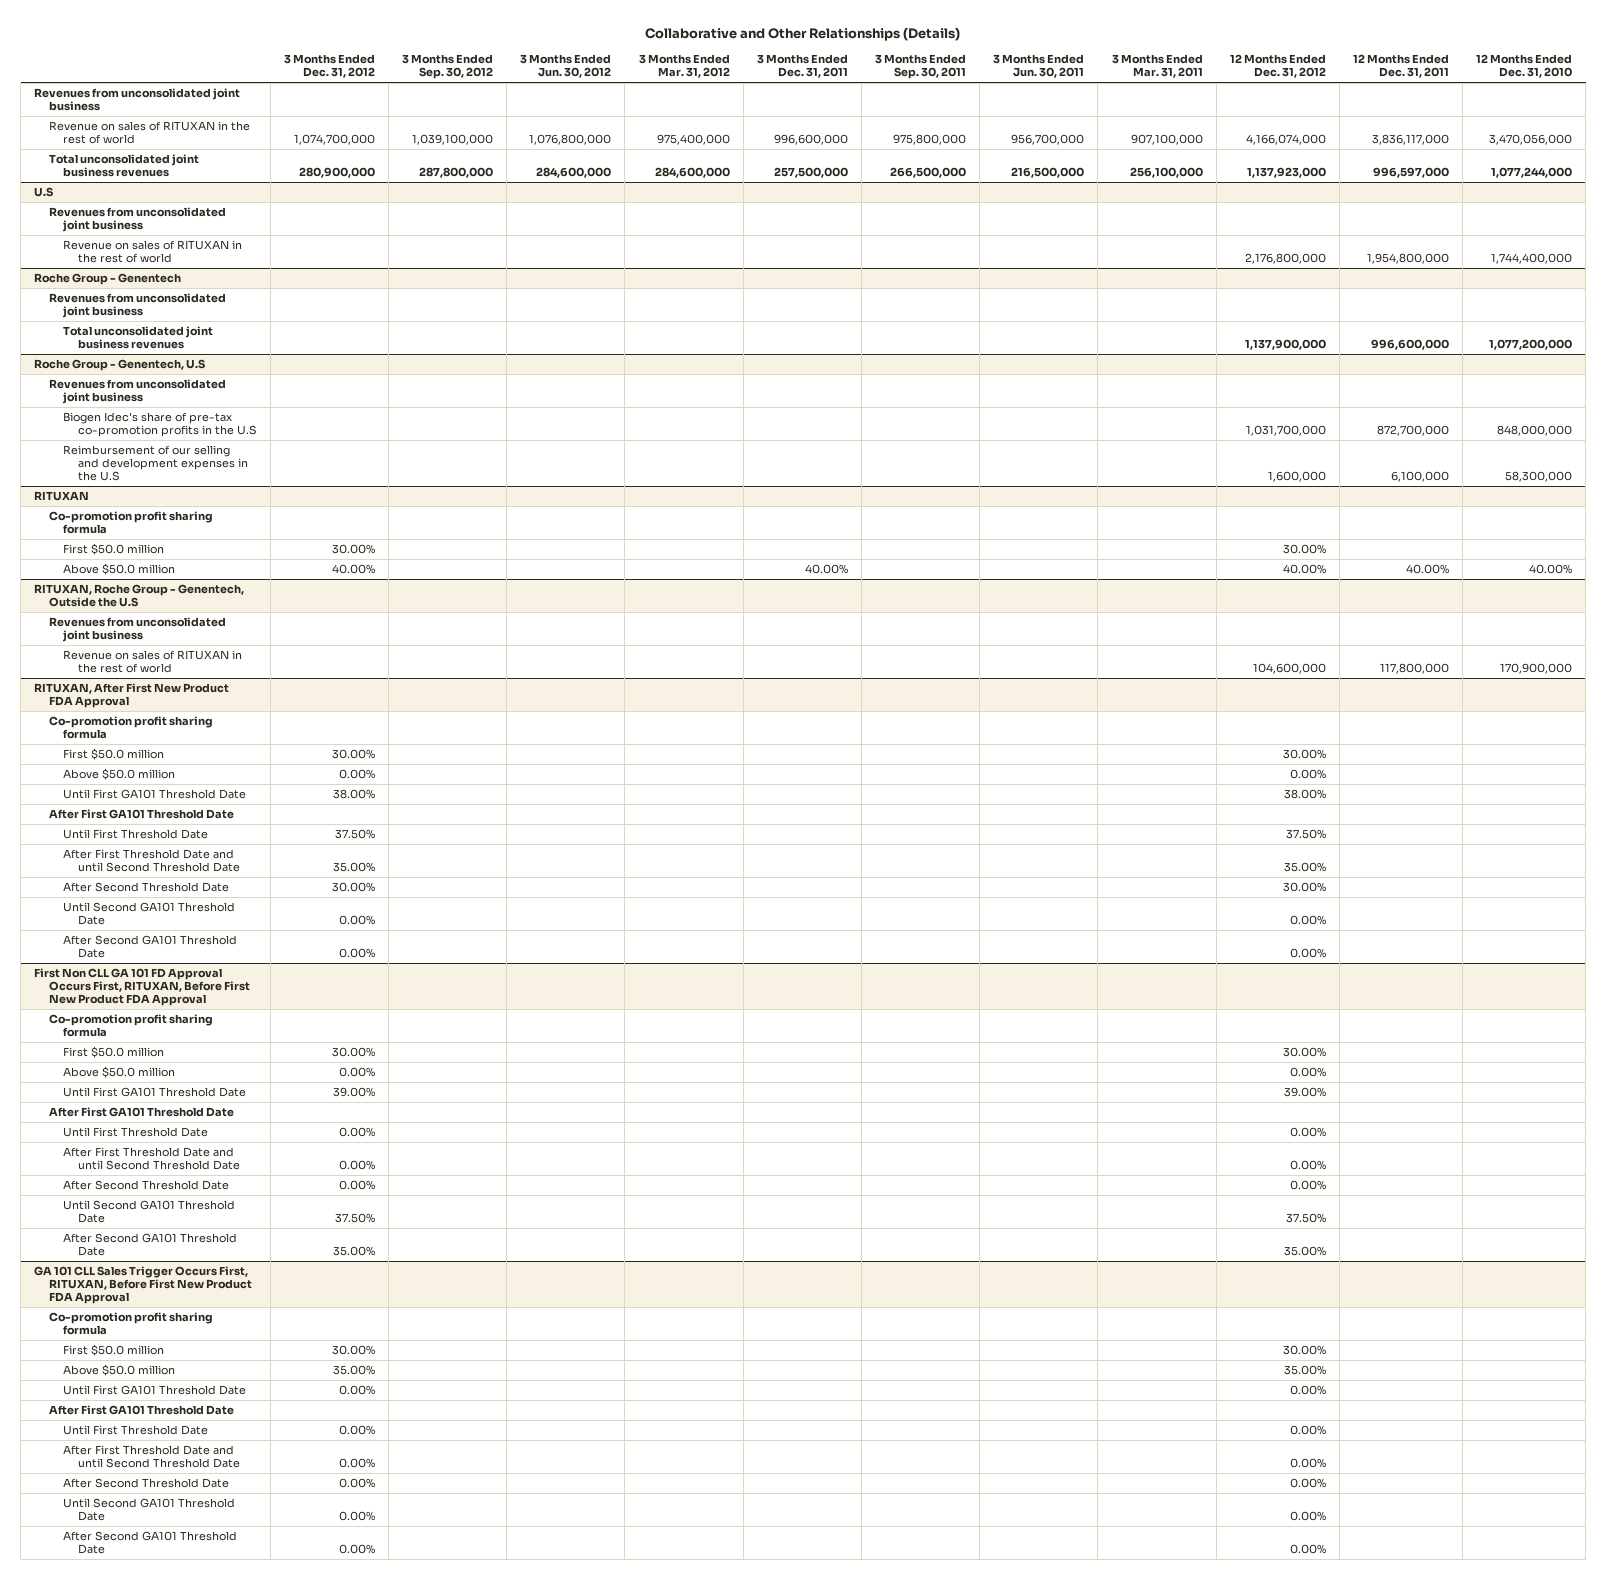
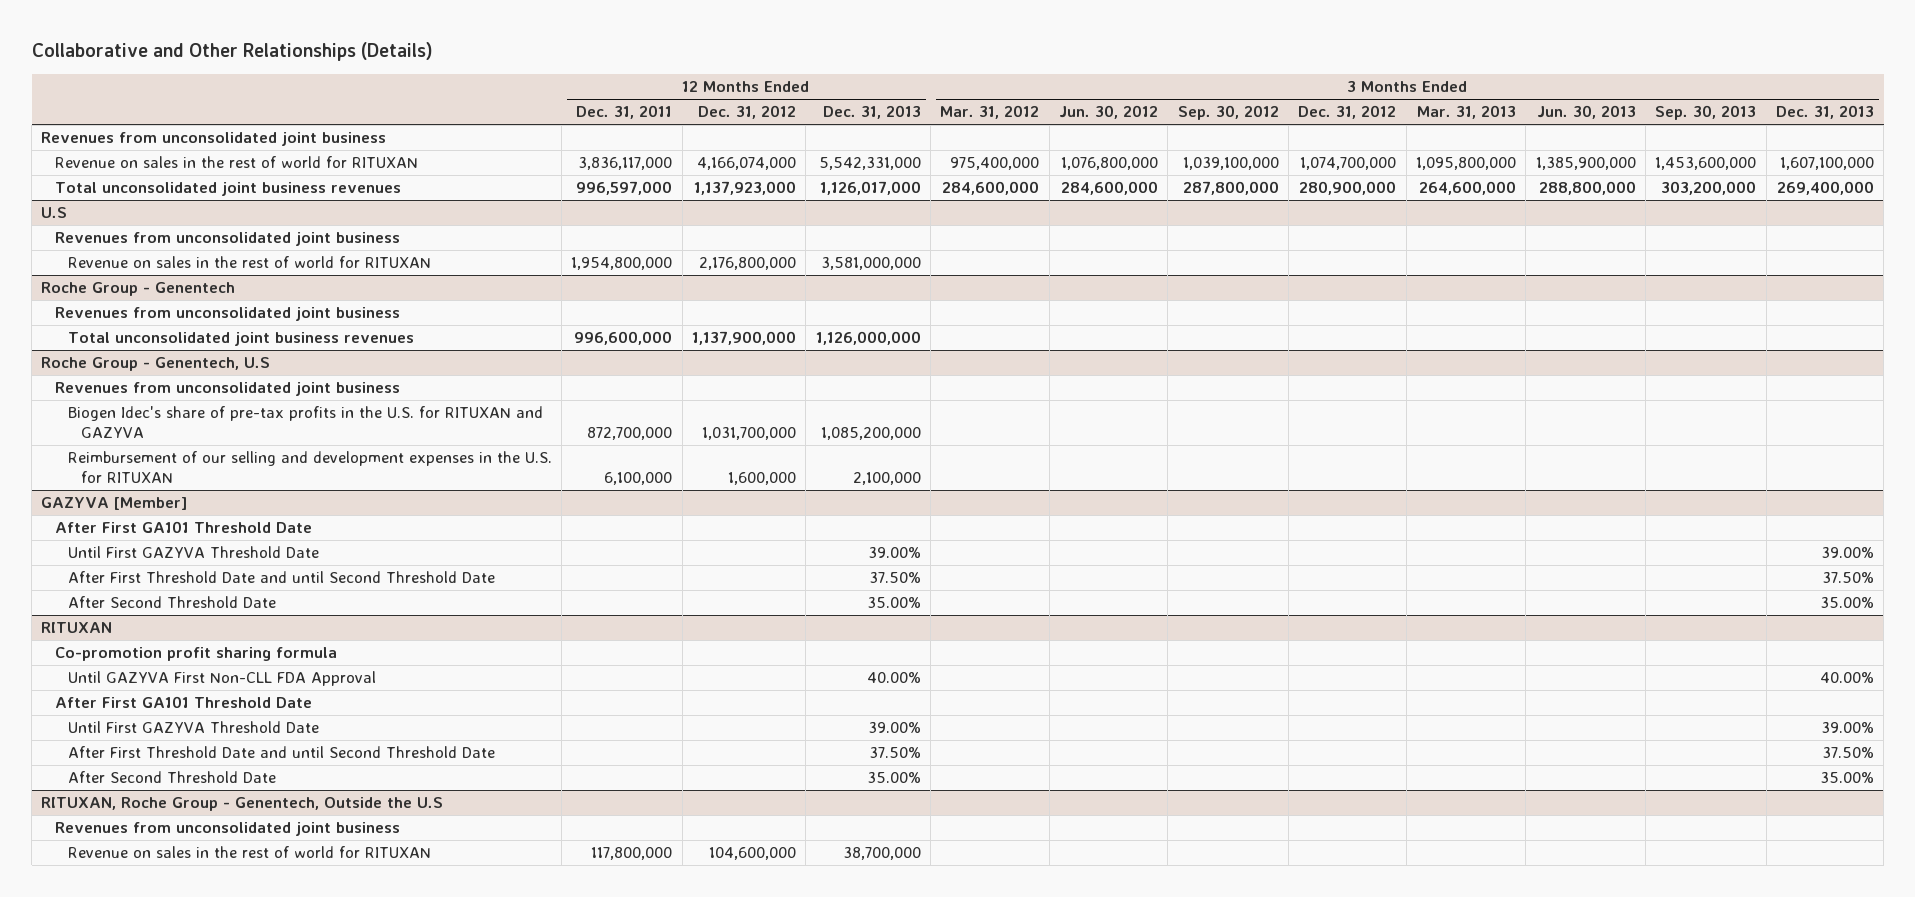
- | 3 Months Ended Dec. 31, 2012 | 3 Months Ended Sep. 30, 2012 | 3 Months Ended Jun. 30, 2012 | 3 Months Ended Mar. 31, 2012 | 3 Months Ended Dec. 31, 2011 | 3 Months Ended Sep. 30, 2011 | 3 Months Ended Jun. 30, 2011 | 3 Months Ended Mar. 31, 2011 | 12 Months Ended Dec. 31, 2012 | 12 Months Ended Dec. 31, 2011 | 12 Months Ended Dec. 31, 2010
+ | 12 Months Ended Dec. 31, 2011 | 12 Months Ended Dec. 31, 2012 | 12 Months Ended Dec. 31, 2013 | 3 Months Ended Mar. 31, 2012 | 3 Months Ended Jun. 30, 2012 | 3 Months Ended Sep. 30, 2012 | 3 Months Ended Dec. 31, 2012 | 3 Months Ended Mar. 31, 2013 | 3 Months Ended Jun. 30, 2013 | 3 Months Ended Sep. 30, 2013 | 3 Months Ended Dec. 31, 2013
- Revenue on sales of RITUXAN in the rest of world | 1,074,700,000 | 1,039,100,000 | 1,076,800,000 | 975,400,000 | 996,600,000 | 975,800,000 | 956,700,000 | 907,100,000 | 4,166,074,000 | 3,836,117,000 | 3,470,056,000
+ Revenue on sales in the rest of world for RITUXAN | 3,836,117,000 | 4,166,074,000 | 5,542,331,000 | 975,400,000 | 1,076,800,000 | 1,039,100,000 | 1,074,700,000 | 1,095,800,000 | 1,385,900,000 | 1,453,600,000 | 1,607,100,000
@ U.S
- Revenue on sales of RITUXAN in the rest of world | | | | | | | | | 2,176,800,000 | 1,954,800,000 | 1,744,400,000
+ Revenue on sales in the rest of world for RITUXAN | 1,954,800,000 | 2,176,800,000 | 3,581,000,000 | | | | | | | |
@ Roche Group - Genentech, U.S
- Biogen Idec's share of pre-tax co-promotion profits in the U.S | | | | | | | | | 1,031,700,000 | 872,700,000 | 848,000,000
- Reimbursement of our selling and development expenses in the U.S | | | | | | | | | 1,600,000 | 6,100,000 | 58,300,000
+ Biogen Idec's share of pre-tax profits in the U.S. for RITUXAN and GAZYVA | 872,700,000 | 1,031,700,000 | 1,085,200,000 | | | | | | | |
+ Reimbursement of our selling and development expenses in the U.S. for RITUXAN | 6,100,000 | 1,600,000 | 2,100,000 | | | | | | | |
+ GAZYVA [Member]
+ After First GA101 Threshold Date
+ Until First GAZYVA Threshold Date | | | 39.00% | | | | | | | | 39.00%
+ After First Threshold Date and until Second Threshold Date | | | 37.50% | | | | | | | | 37.50%
+ After Second Threshold Date | | | 35.00% | | | | | | | | 35.00%
@ RITUXAN
- First $50.0 million | 30.00% | | | | | | | | 30.00% | |
- Above $50.0 million | 40.00% | | | | 40.00% | | | | 40.00% | 40.00% | 40.00%
+ Until GAZYVA First Non-CLL FDA Approval | | | 40.00% | | | | | | | | 40.00%
+ After First GA101 Threshold Date
+ Until First GAZYVA Threshold Date | | | 39.00% | | | | | | | | 39.00%
+ After First Threshold Date and until Second Threshold Date | | | 37.50% | | | | | | | | 37.50%
+ After Second Threshold Date | | | 35.00% | | | | | | | | 35.00%
@ RITUXAN, Roche Group - Genentech, Outside the U.S
- Revenue on sales of RITUXAN in the rest of world | | | | | | | | | 104,600,000 | 117,800,000 | 170,900,000
- RITUXAN, After First New Product FDA Approval
- Co-promotion profit sharing formula
- First $50.0 million | 30.00% | | | | | | | | 30.00% | |
- Above $50.0 million | 0.00% | | | | | | | | 0.00% | |
- Until First GA101 Threshold Date | 38.00% | | | | | | | | 38.00% | |
- After First GA101 Threshold Date
- Until First Threshold Date | 37.50% | | | | | | | | 37.50% | |
- After First Threshold Date and until Second Threshold Date | 35.00% | | | | | | | | 35.00% | |
- After Second Threshold Date | 30.00% | | | | | | | | 30.00% | |
- Until Second GA101 Threshold Date | 0.00% | | | | | | | | 0.00% | |
- After Second GA101 Threshold Date | 0.00% | | | | | | | | 0.00% | |
- First Non CLL GA 101 FD Approval Occurs First, RITUXAN, Before First New Product FDA Approval
- Co-promotion profit sharing formula
- First $50.0 million | 30.00% | | | | | | | | 30.00% | |
- Above $50.0 million | 0.00% | | | | | | | | 0.00% | |
- Until First GA101 Threshold Date | 39.00% | | | | | | | | 39.00% | |
- After First GA101 Threshold Date
- Until First Threshold Date | 0.00% | | | | | | | | 0.00% | |
- After First Threshold Date and until Second Threshold Date | 0.00% | | | | | | | | 0.00% | |
- After Second Threshold Date | 0.00% | | | | | | | | 0.00% | |
- Until Second GA101 Threshold Date | 37.50% | | | | | | | | 37.50% | |
- After Second GA101 Threshold Date | 35.00% | | | | | | | | 35.00% | |
- GA 101 CLL Sales Trigger Occurs First, RITUXAN, Before First New Product FDA Approval
- Co-promotion profit sharing formula
- First $50.0 million | 30.00% | | | | | | | | 30.00% | |
- Above $50.0 million | 35.00% | | | | | | | | 35.00% | |
- Until First GA101 Threshold Date | 0.00% | | | | | | | | 0.00% | |
- After First GA101 Threshold Date
- Until First Threshold Date | 0.00% | | | | | | | | 0.00% | |
- After First Threshold Date and until Second Threshold Date | 0.00% | | | | | | | | 0.00% | |
- After Second Threshold Date | 0.00% | | | | | | | | 0.00% | |
- Until Second GA101 Threshold Date | 0.00% | | | | | | | | 0.00% | |
- After Second GA101 Threshold Date | 0.00% | | | | | | | | 0.00% | |
@ RITUXAN, Roche Group - Genentech, Outside the U.S
+ Revenue on sales in the rest of world for RITUXAN | 117,800,000 | 104,600,000 | 38,700,000 | | | | | | | |

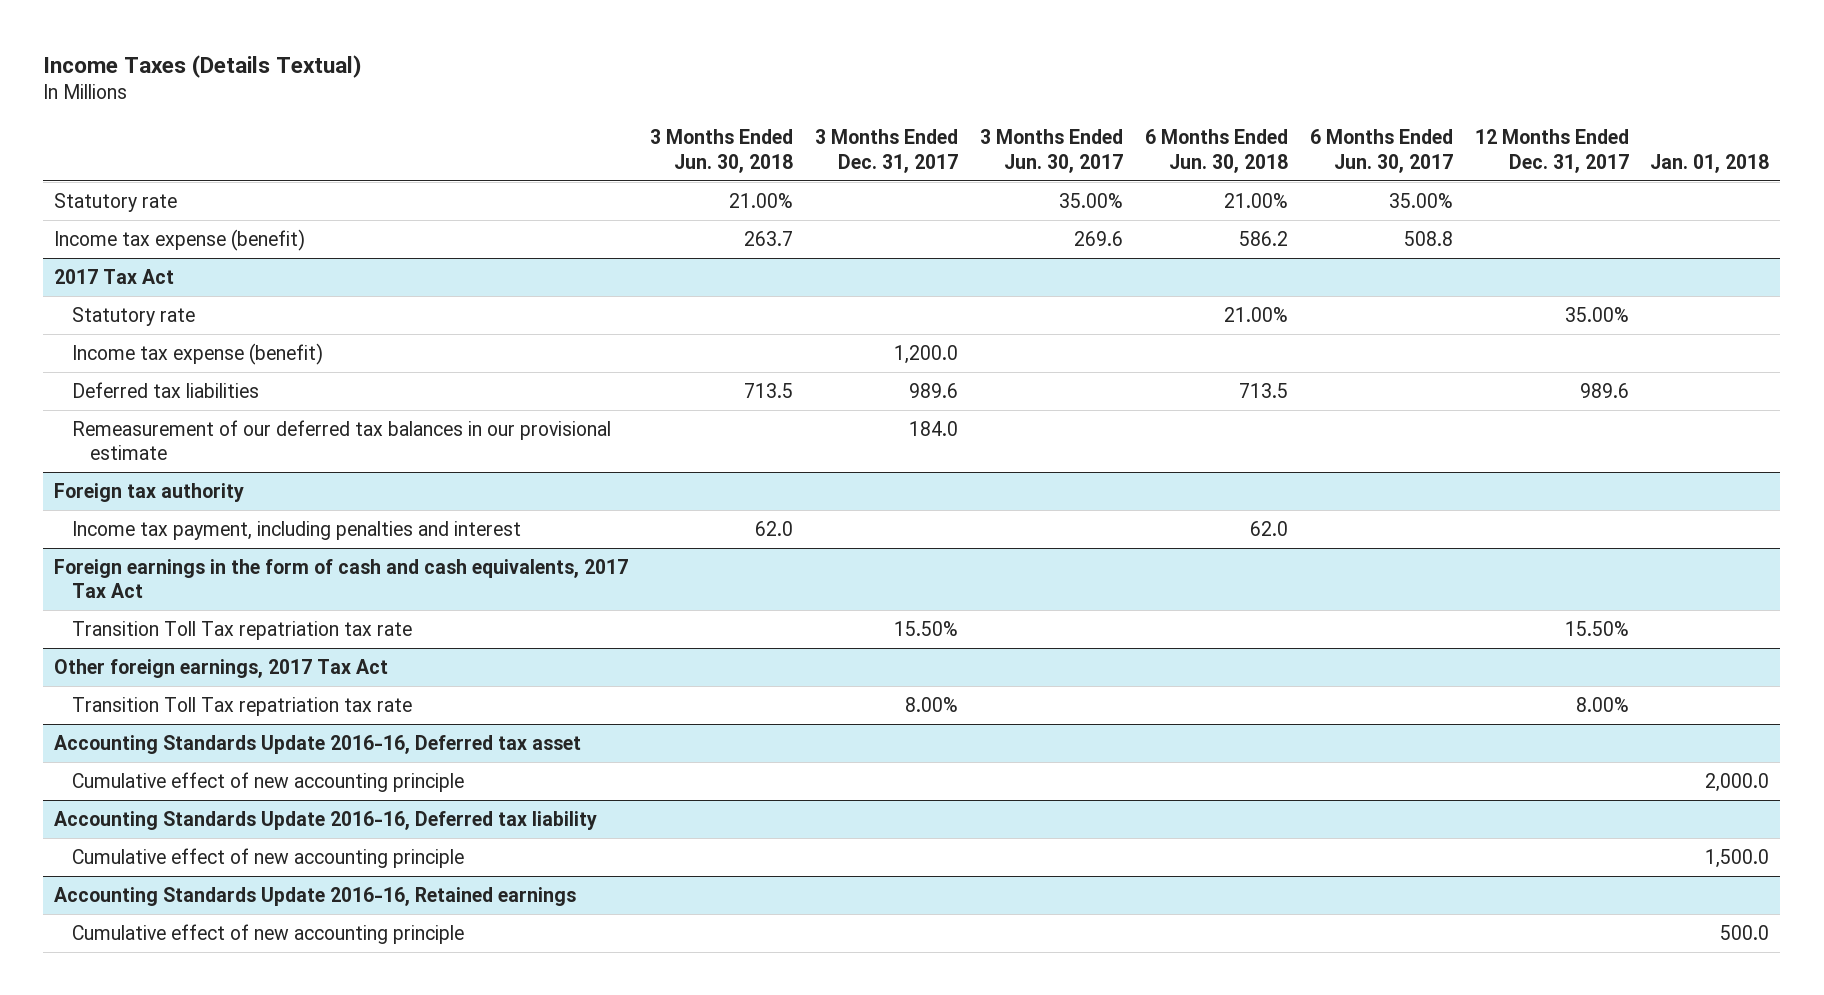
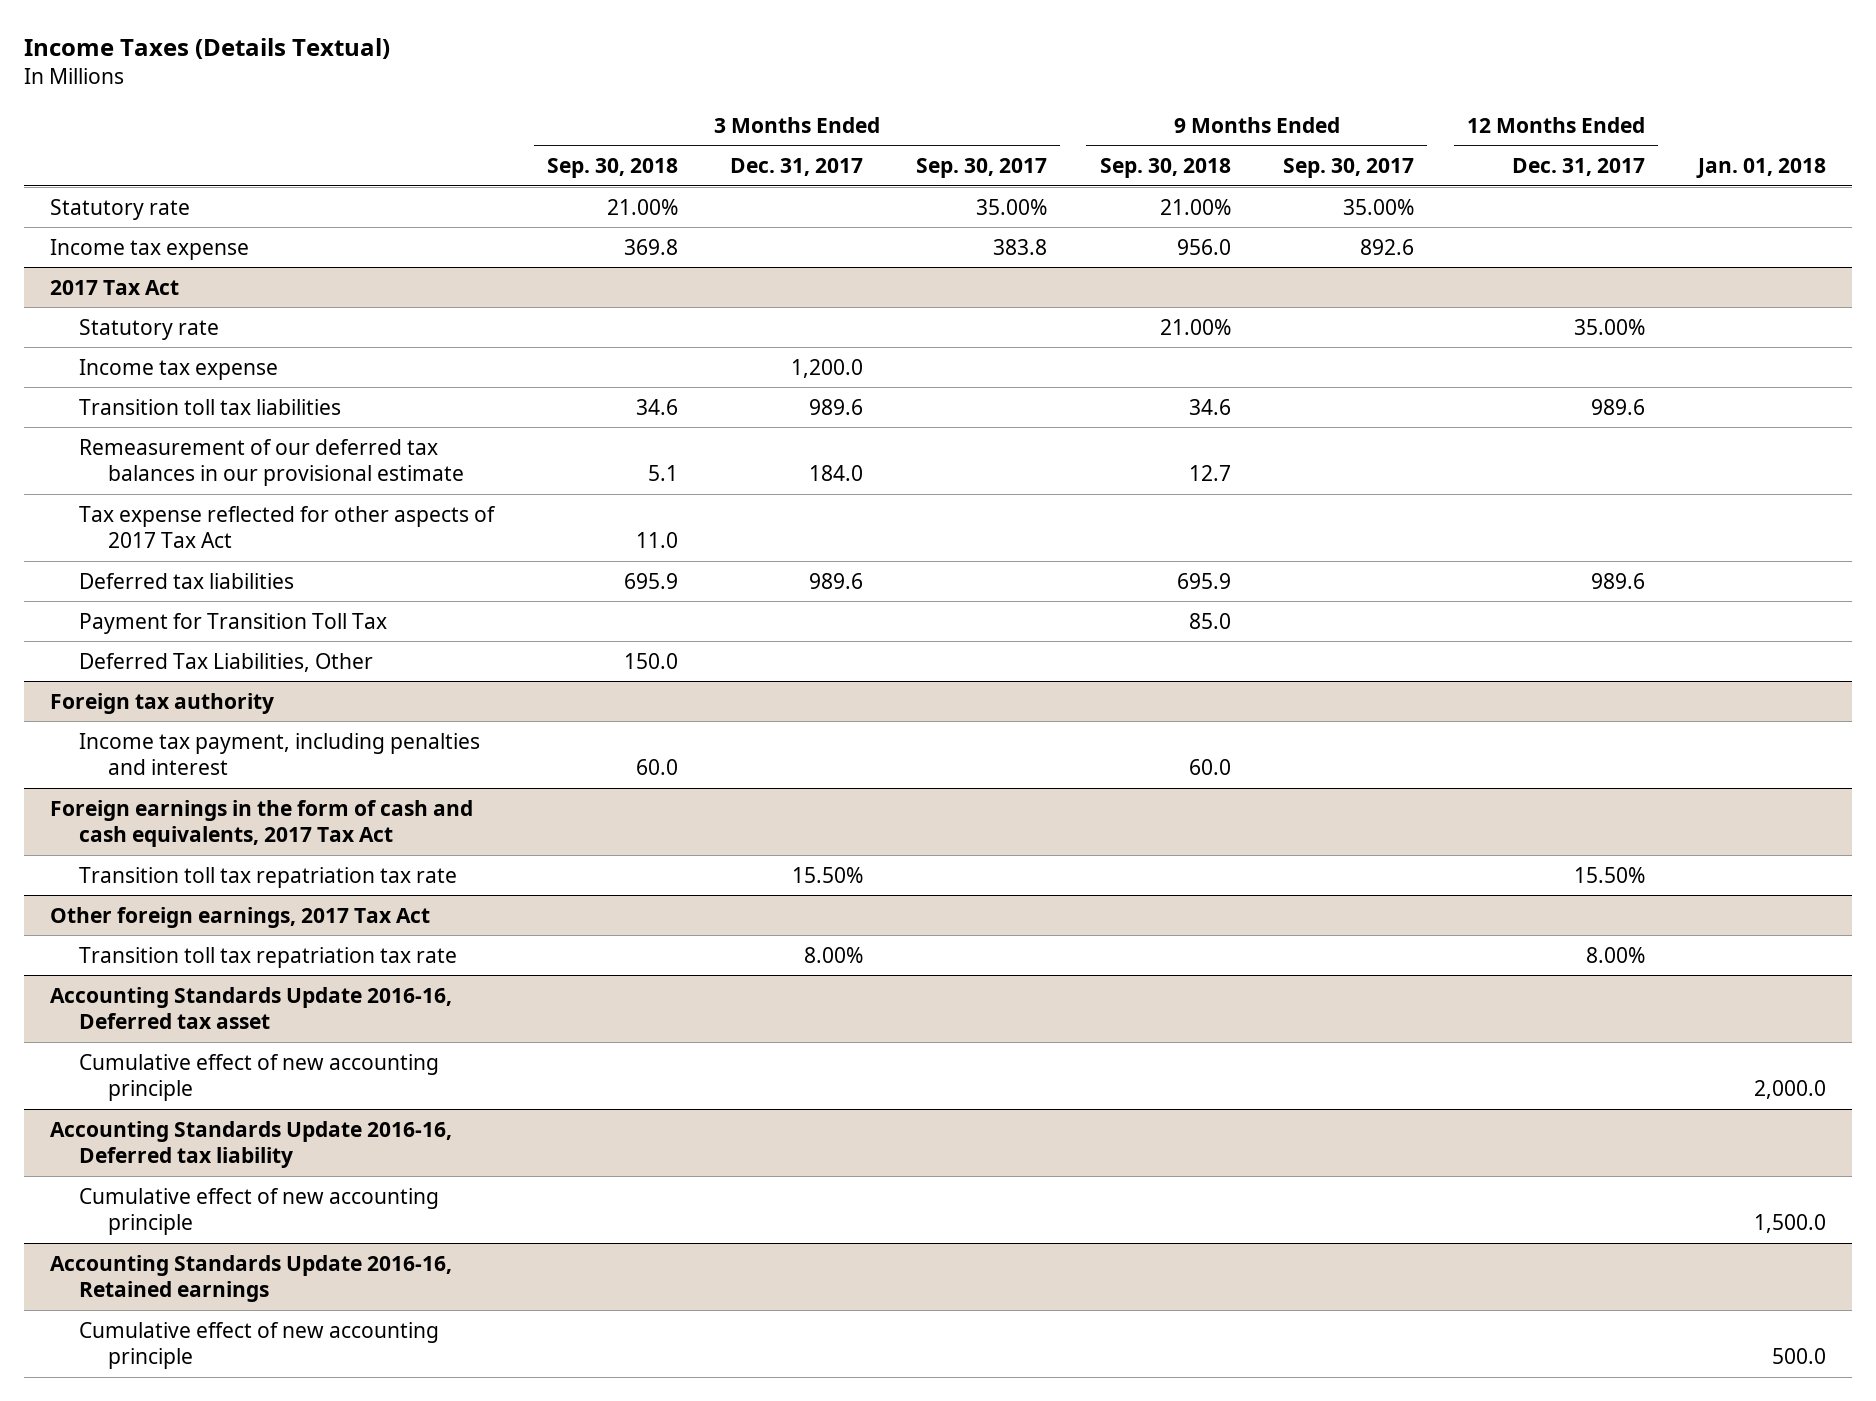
- | 3 Months Ended Jun. 30, 2018 | 3 Months Ended Dec. 31, 2017 | 3 Months Ended Jun. 30, 2017 | 6 Months Ended Jun. 30, 2018 | 6 Months Ended Jun. 30, 2017 | 12 Months Ended Dec. 31, 2017 | Jan. 01, 2018
+ | 3 Months Ended Sep. 30, 2018 | 3 Months Ended Dec. 31, 2017 | 3 Months Ended Sep. 30, 2017 | 9 Months Ended Sep. 30, 2018 | 9 Months Ended Sep. 30, 2017 | 12 Months Ended Dec. 31, 2017 | Jan. 01, 2018
- Income tax expense (benefit) | 263.7 | | 269.6 | 586.2 | 508.8 | |
+ Income tax expense | 369.8 | | 383.8 | 956.0 | 892.6 | |
@ 2017 Tax Act
- Income tax expense (benefit) | | 1,200.0 | | | | |
+ Income tax expense | | 1,200.0 | | | | |
+ Transition toll tax liabilities | 34.6 | 989.6 | | 34.6 | | 989.6 |
+ Tax expense reflected for other aspects of 2017 Tax Act | 11.0 | | | | | |
moved down: Deferred tax liabilities | 695.9 | 989.6 | | 695.9 | | 989.6 |
+ Payment for Transition Toll Tax | | | | 85.0 | | |
+ Deferred Tax Liabilities, Other | 150.0 | | | | | |
@ Foreign earnings in the form of cash and cash equivalents, 2017 Tax Act
- Transition Toll Tax repatriation tax rate | | 15.50% | | | | 15.50% |
+ Transition toll tax repatriation tax rate | | 15.50% | | | | 15.50% |
@ Other foreign earnings, 2017 Tax Act
- Transition Toll Tax repatriation tax rate | | 8.00% | | | | 8.00% |
+ Transition toll tax repatriation tax rate | | 8.00% | | | | 8.00% |

